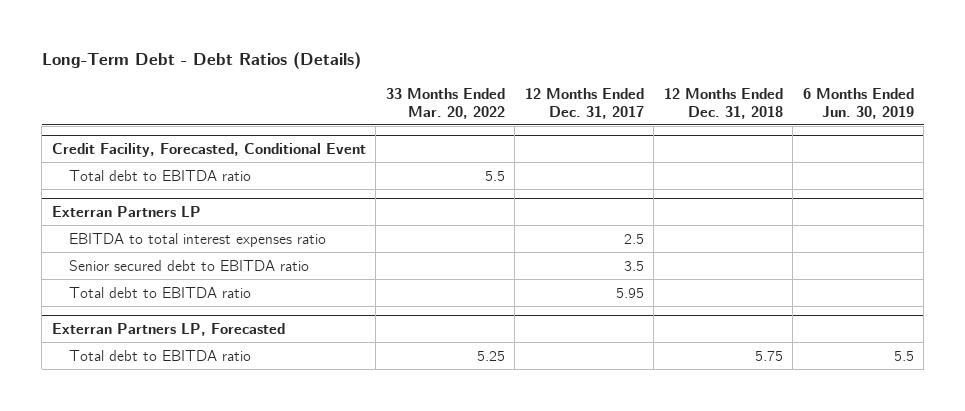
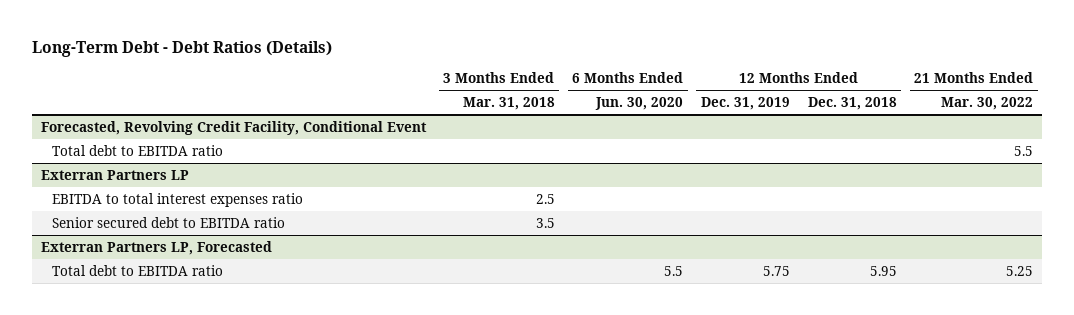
- | 33 Months Ended Mar. 20, 2022 | 12 Months Ended Dec. 31, 2017 | 12 Months Ended Dec. 31, 2018 | 6 Months Ended Jun. 30, 2019
+ | 3 Months Ended Mar. 31, 2018 | 6 Months Ended Jun. 30, 2020 | 12 Months Ended Dec. 31, 2019 | 12 Months Ended Dec. 31, 2018 | 21 Months Ended Mar. 30, 2022
- Credit Facility, Forecasted, Conditional Event
+ Forecasted, Revolving Credit Facility, Conditional Event
@ Exterran Partners LP
- Total debt to EBITDA ratio | | 5.95 | |
@ Exterran Partners LP, Forecasted
- Total debt to EBITDA ratio | 5.25 | | 5.75 | 5.5
+ Total debt to EBITDA ratio | | 5.5 | 5.75 | 5.95 | 5.25

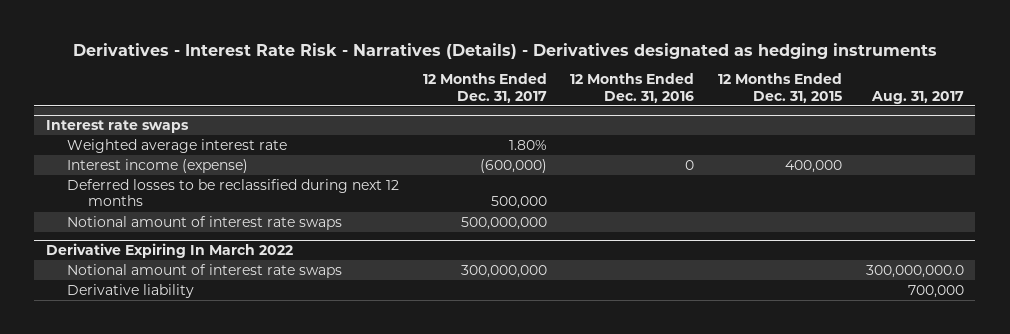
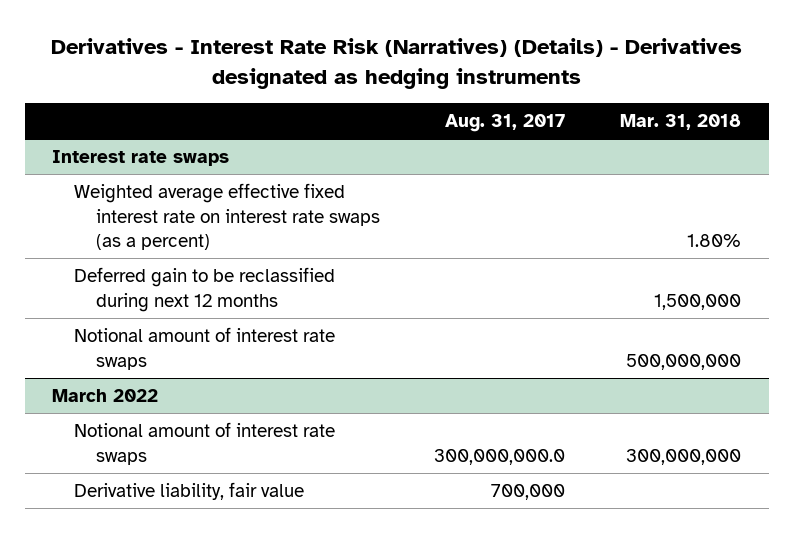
- Derivatives - Interest Rate Risk - Narratives (Details) - Derivatives designated as hedging instruments
+ Derivatives - Interest Rate Risk (Narratives) (Details) - Derivatives designated as hedging instruments
- | 12 Months Ended Dec. 31, 2017 | 12 Months Ended Dec. 31, 2016 | 12 Months Ended Dec. 31, 2015 | Aug. 31, 2017
+ | Aug. 31, 2017 | Mar. 31, 2018
@ Interest rate swaps
- Weighted average interest rate | 1.80% | | |
- Interest income (expense) | (600,000) | 0 | 400,000 |
- Deferred losses to be reclassified during next 12 months | 500,000 | | |
+ Weighted average effective fixed interest rate on interest rate swaps (as a percent) | | 1.80%
+ Deferred gain to be reclassified during next 12 months | | 1,500,000
- Derivative Expiring In March 2022
+ March 2022
- Derivative liability | | | | 700,000
+ Derivative liability, fair value | 700,000 |

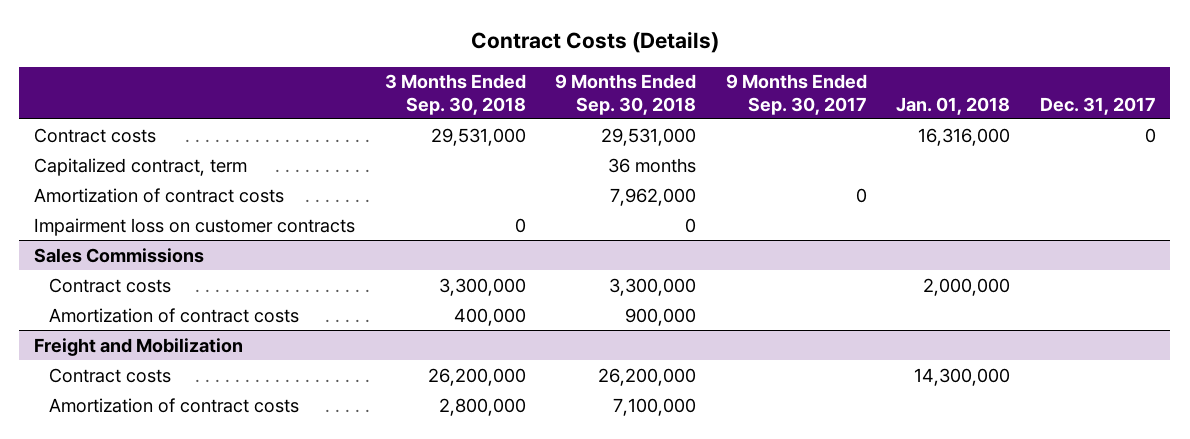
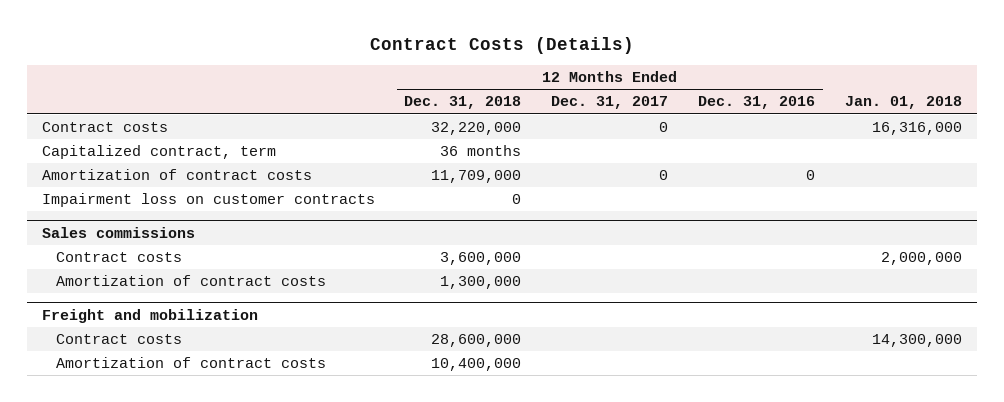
- | 3 Months Ended Sep. 30, 2018 | 9 Months Ended Sep. 30, 2018 | 9 Months Ended Sep. 30, 2017 | Jan. 01, 2018 | Dec. 31, 2017
+ | 12 Months Ended Dec. 31, 2018 | 12 Months Ended Dec. 31, 2017 | 12 Months Ended Dec. 31, 2016 | Jan. 01, 2018
- Sales Commissions
+ Sales commissions
- Freight and Mobilization
+ Freight and mobilization

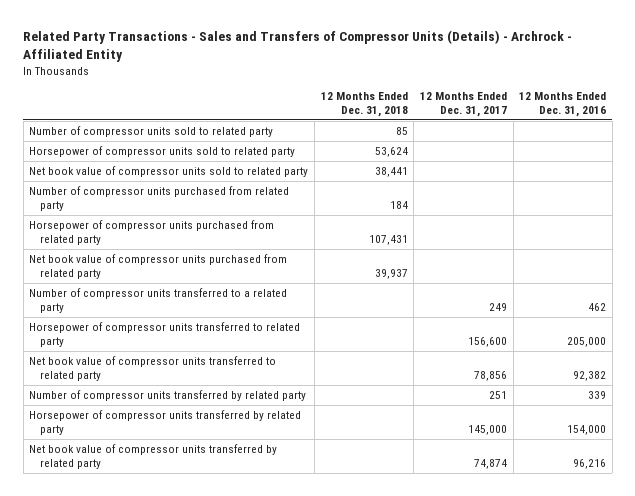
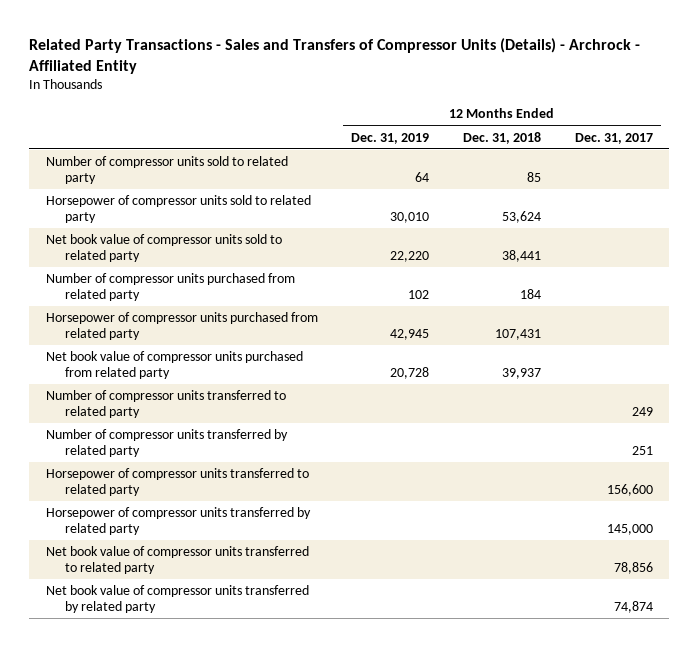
- | 12 Months Ended Dec. 31, 2018 | 12 Months Ended Dec. 31, 2017 | 12 Months Ended Dec. 31, 2016
+ | 12 Months Ended Dec. 31, 2019 | 12 Months Ended Dec. 31, 2018 | 12 Months Ended Dec. 31, 2017
- Number of compressor units transferred to a related party | | 249 | 462
+ Number of compressor units transferred to related party | | | 249
moved down: Horsepower of compressor units transferred to related party | | | 156,600
moved down: Net book value of compressor units transferred to related party | | | 78,856

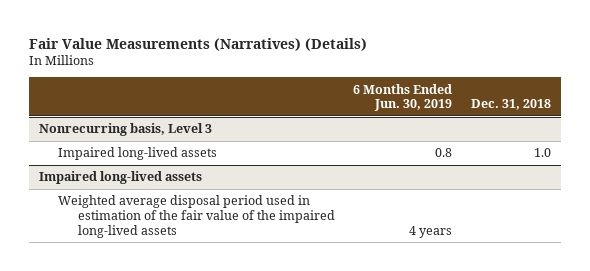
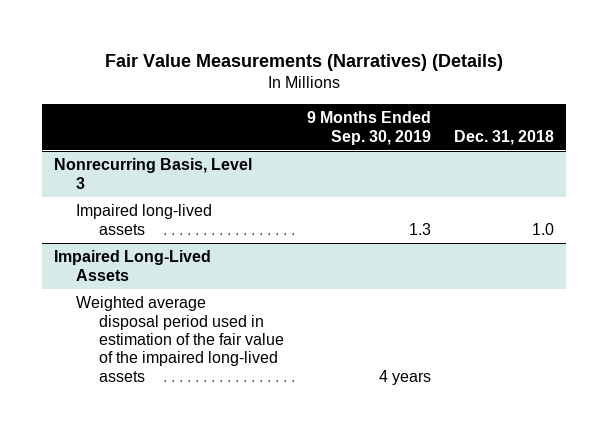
- | 6 Months Ended Jun. 30, 2019 | Dec. 31, 2018
+ | 9 Months Ended Sep. 30, 2019 | Dec. 31, 2018
- Nonrecurring basis, Level 3
+ Nonrecurring Basis, Level 3
- Impaired long-lived assets
+ Impaired Long-Lived Assets

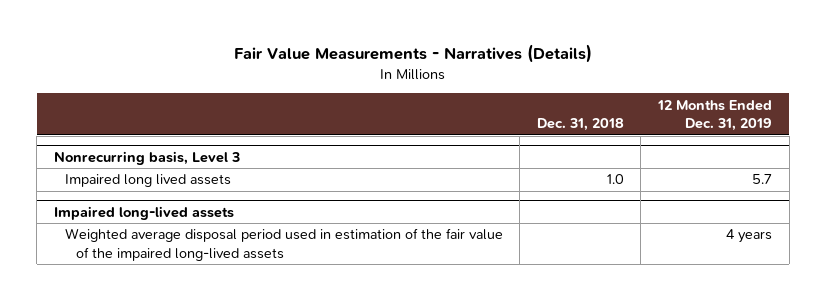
- Fair Value Measurements (Narratives) (Details)
+ Fair Value Measurements - Narratives (Details)
- | 9 Months Ended Sep. 30, 2019 | Dec. 31, 2018
+ | Dec. 31, 2018 | 12 Months Ended Dec. 31, 2019
- Nonrecurring Basis, Level 3
- Impaired long-lived assets | 1.3 | 1.0
- Impaired Long-Lived Assets
+ Nonrecurring basis, Level 3
+ Impaired long lived assets | 1.0 | 5.7
+ Impaired long-lived assets

